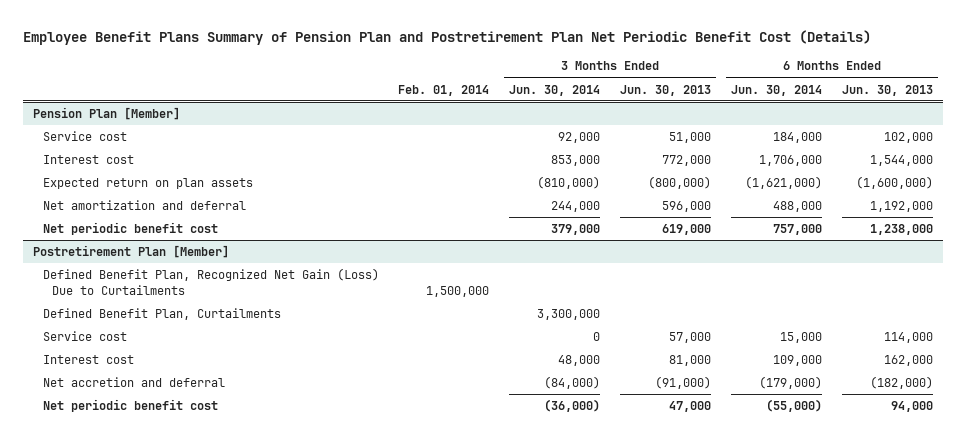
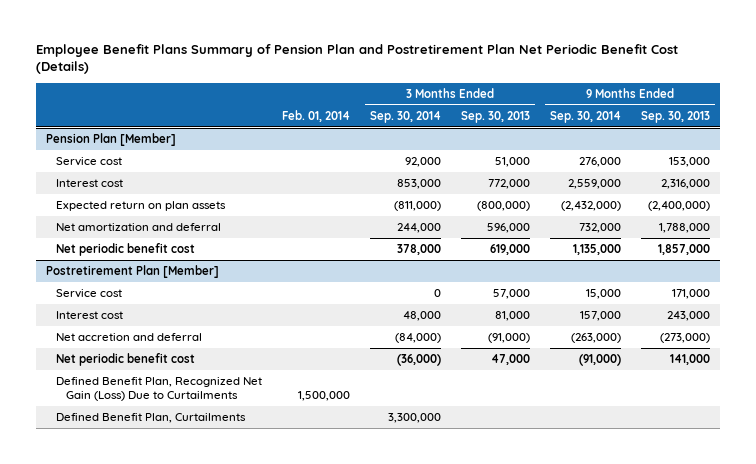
- | Feb. 01, 2014 | 3 Months Ended Jun. 30, 2014 | 3 Months Ended Jun. 30, 2013 | 6 Months Ended Jun. 30, 2014 | 6 Months Ended Jun. 30, 2013
+ | Feb. 01, 2014 | 3 Months Ended Sep. 30, 2014 | 3 Months Ended Sep. 30, 2013 | 9 Months Ended Sep. 30, 2014 | 9 Months Ended Sep. 30, 2013
@ Postretirement Plan [Member]
moved down: Defined Benefit Plan, Recognized Net Gain (Loss) Due to Curtailments | 1,500,000 | | | |
moved down: Defined Benefit Plan, Curtailments | | 3,300,000 | | |

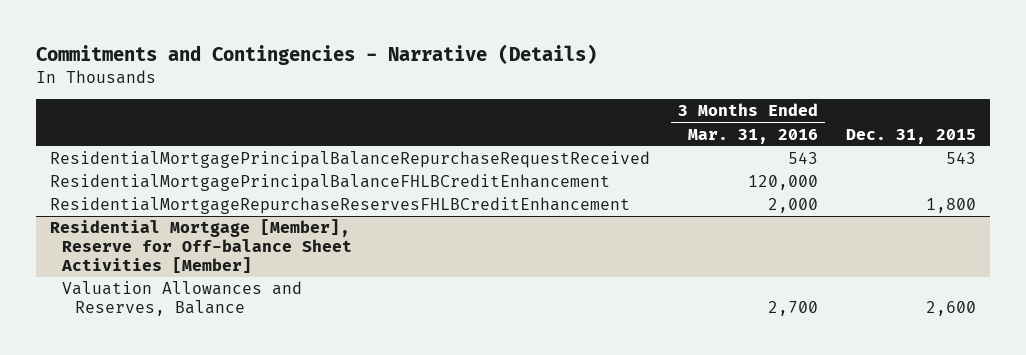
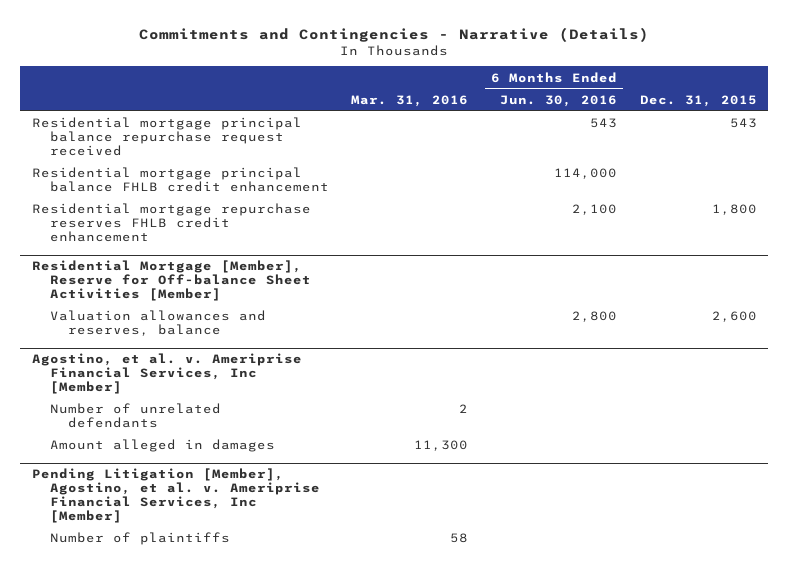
- | 3 Months Ended Mar. 31, 2016 | Dec. 31, 2015
+ | Mar. 31, 2016 | 6 Months Ended Jun. 30, 2016 | Dec. 31, 2015
- ResidentialMortgagePrincipalBalanceRepurchaseRequestReceived | 543 | 543
- ResidentialMortgagePrincipalBalanceFHLBCreditEnhancement | 120,000 |
- ResidentialMortgageRepurchaseReservesFHLBCreditEnhancement | 2,000 | 1,800
+ Residential mortgage principal balance repurchase request received | | 543 | 543
+ Residential mortgage principal balance FHLB credit enhancement | | 114,000 |
+ Residential mortgage repurchase reserves FHLB credit enhancement | | 2,100 | 1,800
@ Residential Mortgage [Member], Reserve for Off-balance Sheet Activities [Member]
- Valuation Allowances and Reserves, Balance | 2,700 | 2,600
+ Valuation allowances and reserves, balance | | 2,800 | 2,600
+ Agostino, et al. v. Ameriprise Financial Services, Inc [Member]
+ Number of unrelated defendants | 2 | |
+ Amount alleged in damages | 11,300 | |
+ Pending Litigation [Member], Agostino, et al. v. Ameriprise Financial Services, Inc [Member]
+ Number of plaintiffs | 58 | |

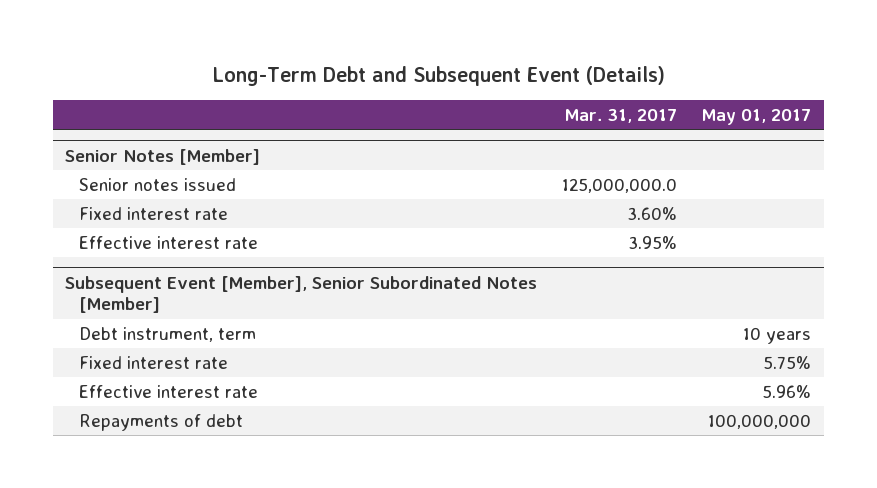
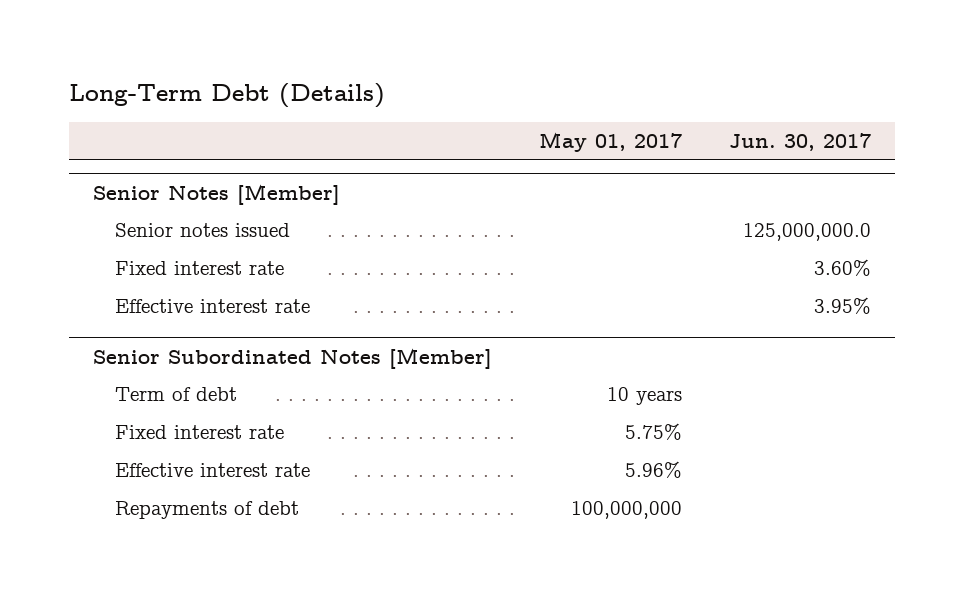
- Long-Term Debt and Subsequent Event (Details)
+ Long-Term Debt (Details)
- | Mar. 31, 2017 | May 01, 2017
+ | May 01, 2017 | Jun. 30, 2017
- Subsequent Event [Member], Senior Subordinated Notes [Member]
- Debt instrument, term | | 10 years
+ Senior Subordinated Notes [Member]
+ Term of debt | 10 years |

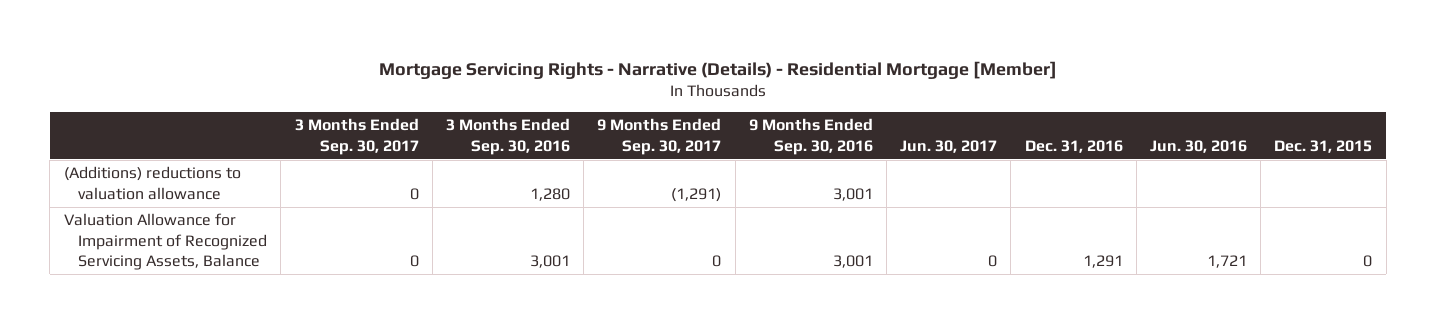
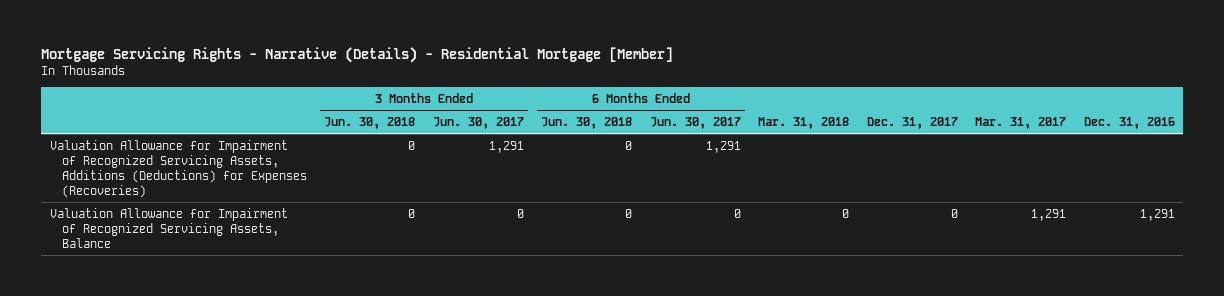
- | 3 Months Ended Sep. 30, 2017 | 3 Months Ended Sep. 30, 2016 | 9 Months Ended Sep. 30, 2017 | 9 Months Ended Sep. 30, 2016 | Jun. 30, 2017 | Dec. 31, 2016 | Jun. 30, 2016 | Dec. 31, 2015
+ | 3 Months Ended Jun. 30, 2018 | 3 Months Ended Jun. 30, 2017 | 6 Months Ended Jun. 30, 2018 | 6 Months Ended Jun. 30, 2017 | Mar. 31, 2018 | Dec. 31, 2017 | Mar. 31, 2017 | Dec. 31, 2016
- (Additions) reductions to valuation allowance | 0 | 1,280 | (1,291) | 3,001 | | | |
+ Valuation Allowance for Impairment of Recognized Servicing Assets, Additions (Deductions) for Expenses (Recoveries) | 0 | 1,291 | 0 | 1,291 | | | |

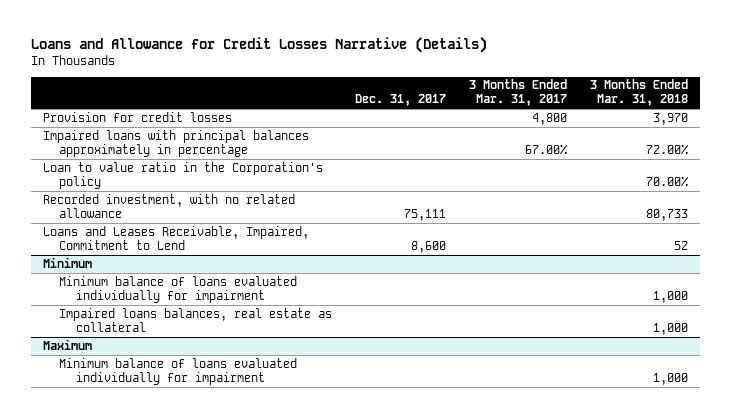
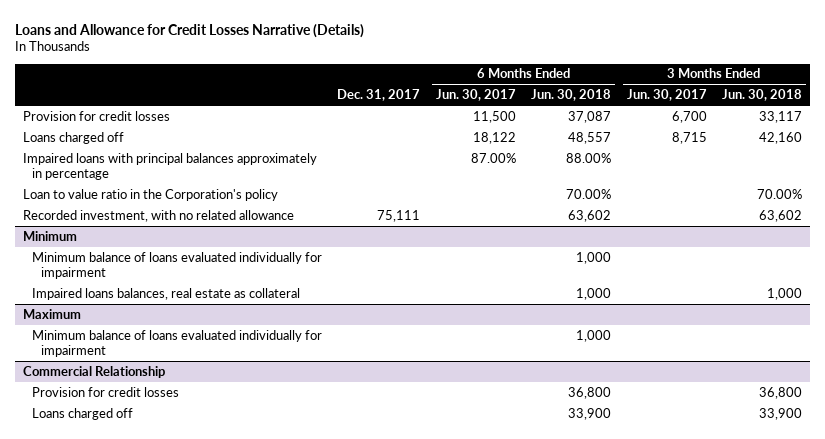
- | Dec. 31, 2017 | 3 Months Ended Mar. 31, 2017 | 3 Months Ended Mar. 31, 2018
+ | Dec. 31, 2017 | 6 Months Ended Jun. 30, 2017 | 6 Months Ended Jun. 30, 2018 | 3 Months Ended Jun. 30, 2017 | 3 Months Ended Jun. 30, 2018
+ Loans charged off | | 18,122 | 48,557 | 8,715 | 42,160
- Loans and Leases Receivable, Impaired, Commitment to Lend | 8,600 | | 52
+ Commercial Relationship
+ Provision for credit losses | | | 36,800 | | 36,800
+ Loans charged off | | | 33,900 | | 33,900

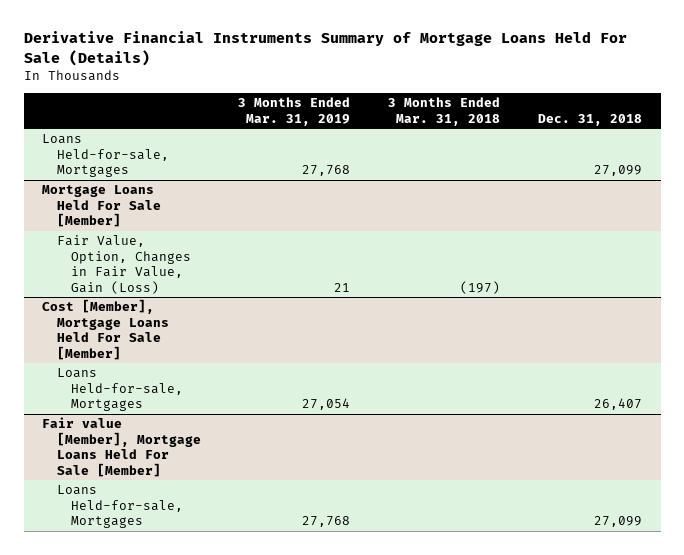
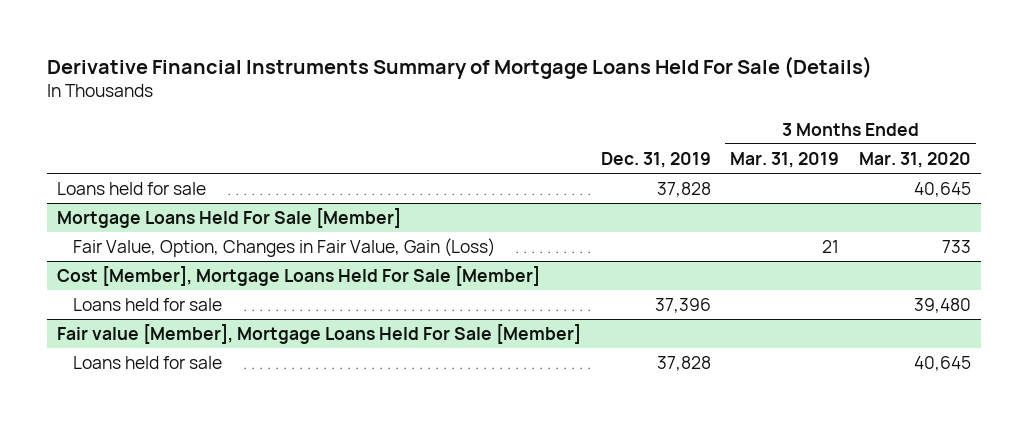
- | 3 Months Ended Mar. 31, 2019 | 3 Months Ended Mar. 31, 2018 | Dec. 31, 2018
+ | Dec. 31, 2019 | 3 Months Ended Mar. 31, 2019 | 3 Months Ended Mar. 31, 2020
- Loans Held-for-sale, Mortgages | 27,768 | | 27,099
+ Loans held for sale | 37,828 | | 40,645
@ Cost [Member], Mortgage Loans Held For Sale [Member]
- Loans Held-for-sale, Mortgages | 27,054 | | 26,407
+ Loans held for sale | 37,396 | | 39,480
@ Fair value [Member], Mortgage Loans Held For Sale [Member]
- Loans Held-for-sale, Mortgages | 27,768 | | 27,099
+ Loans held for sale | 37,828 | | 40,645

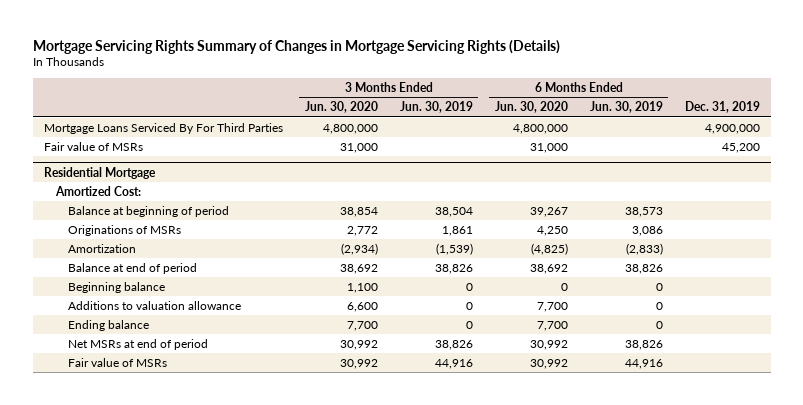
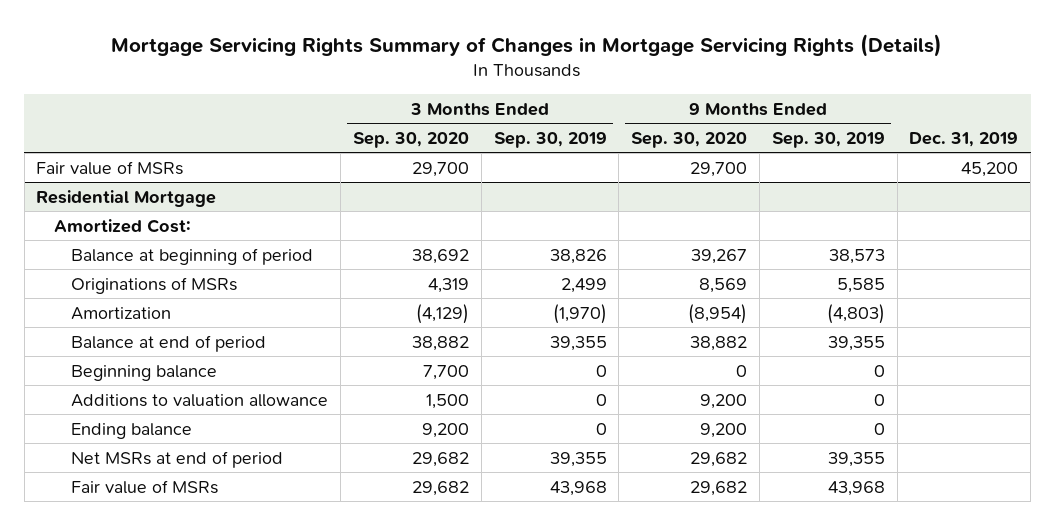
- | 3 Months Ended Jun. 30, 2020 | 3 Months Ended Jun. 30, 2019 | 6 Months Ended Jun. 30, 2020 | 6 Months Ended Jun. 30, 2019 | Dec. 31, 2019
+ | 3 Months Ended Sep. 30, 2020 | 3 Months Ended Sep. 30, 2019 | 9 Months Ended Sep. 30, 2020 | 9 Months Ended Sep. 30, 2019 | Dec. 31, 2019
- Mortgage Loans Serviced By For Third Parties | 4,800,000 | | 4,800,000 | | 4,900,000

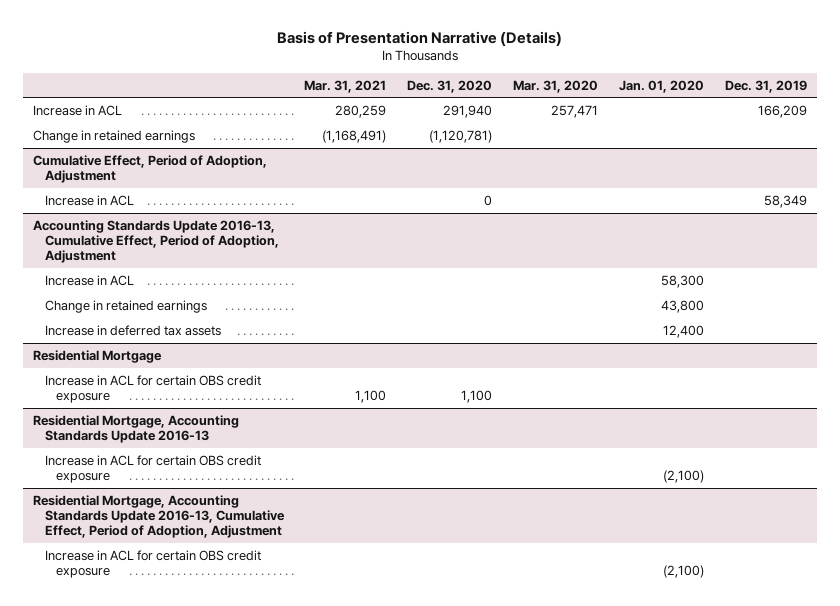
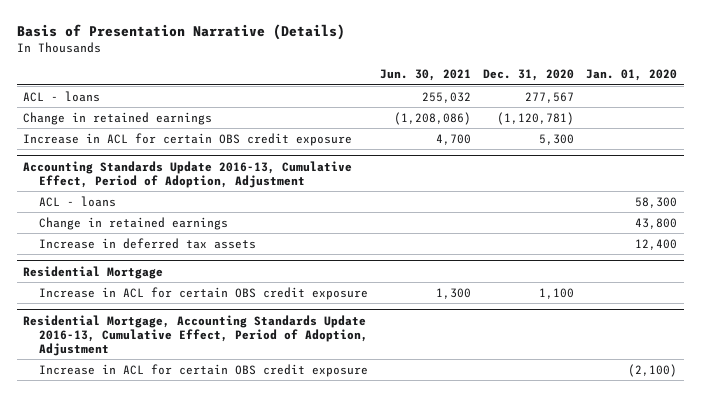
- | Mar. 31, 2021 | Dec. 31, 2020 | Mar. 31, 2020 | Jan. 01, 2020 | Dec. 31, 2019
+ | Jun. 30, 2021 | Dec. 31, 2020 | Jan. 01, 2020
- Increase in ACL | 280,259 | 291,940 | 257,471 | | 166,209
+ ACL - loans | 255,032 | 277,567 |
- Cumulative Effect, Period of Adoption, Adjustment
- Increase in ACL | | 0 | | | 58,349
+ Increase in ACL for certain OBS credit exposure | 4,700 | 5,300 |
@ Accounting Standards Update 2016-13, Cumulative Effect, Period of Adoption, Adjustment
- Increase in ACL | | | | 58,300 |
+ ACL - loans | | | 58,300
- Residential Mortgage, Accounting Standards Update 2016-13
- Increase in ACL for certain OBS credit exposure | | | | (2,100) |

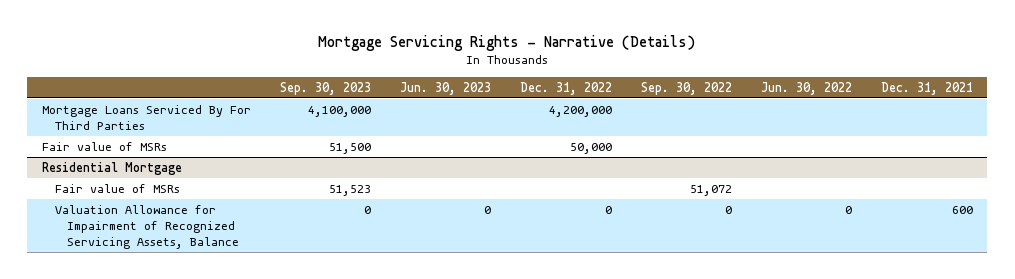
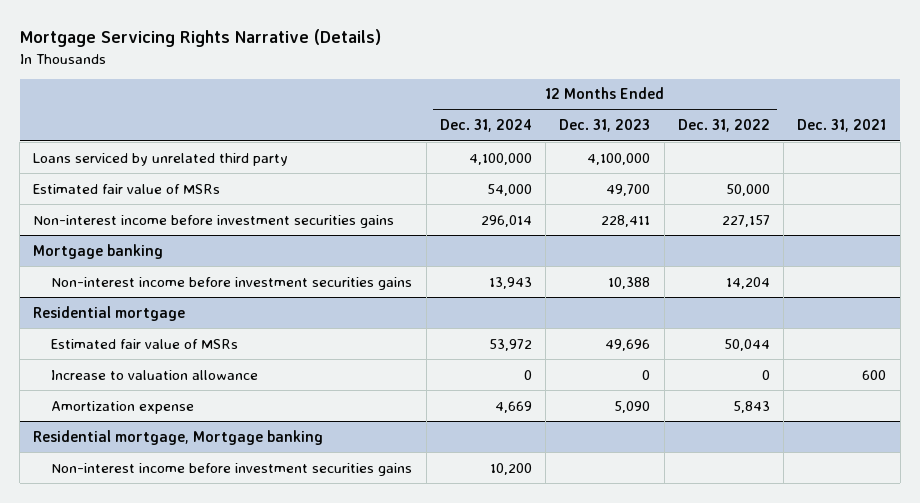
- Mortgage Servicing Rights - Narrative (Details)
+ Mortgage Servicing Rights Narrative (Details)
- | Sep. 30, 2023 | Jun. 30, 2023 | Dec. 31, 2022 | Sep. 30, 2022 | Jun. 30, 2022 | Dec. 31, 2021
+ | 12 Months Ended Dec. 31, 2024 | 12 Months Ended Dec. 31, 2023 | 12 Months Ended Dec. 31, 2022 | Dec. 31, 2021
- Mortgage Loans Serviced By For Third Parties | 4,100,000 | | 4,200,000 | | |
- Fair value of MSRs | 51,500 | | 50,000 | | |
- Residential Mortgage
- Fair value of MSRs | 51,523 | | | 51,072 | |
- Valuation Allowance for Impairment of Recognized Servicing Assets, Balance | 0 | 0 | 0 | 0 | 0 | 600
+ Loans serviced by unrelated third party | 4,100,000 | 4,100,000 | |
+ Estimated fair value of MSRs | 54,000 | 49,700 | 50,000 |
+ Non-interest income before investment securities gains | 296,014 | 228,411 | 227,157 |
+ Mortgage banking
+ Non-interest income before investment securities gains | 13,943 | 10,388 | 14,204 |
+ Residential mortgage
+ Estimated fair value of MSRs | 53,972 | 49,696 | 50,044 |
+ Increase to valuation allowance | 0 | 0 | 0 | 600
+ Amortization expense | 4,669 | 5,090 | 5,843 |
+ Residential mortgage, Mortgage banking
+ Non-interest income before investment securities gains | 10,200 | | |

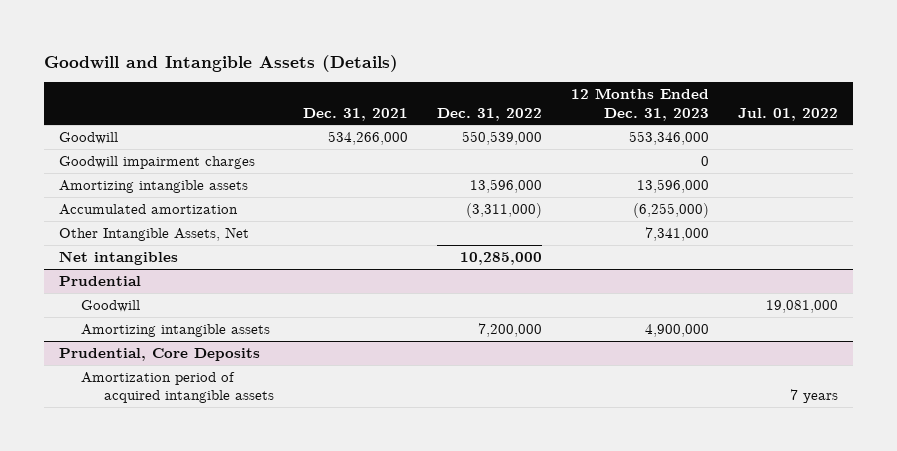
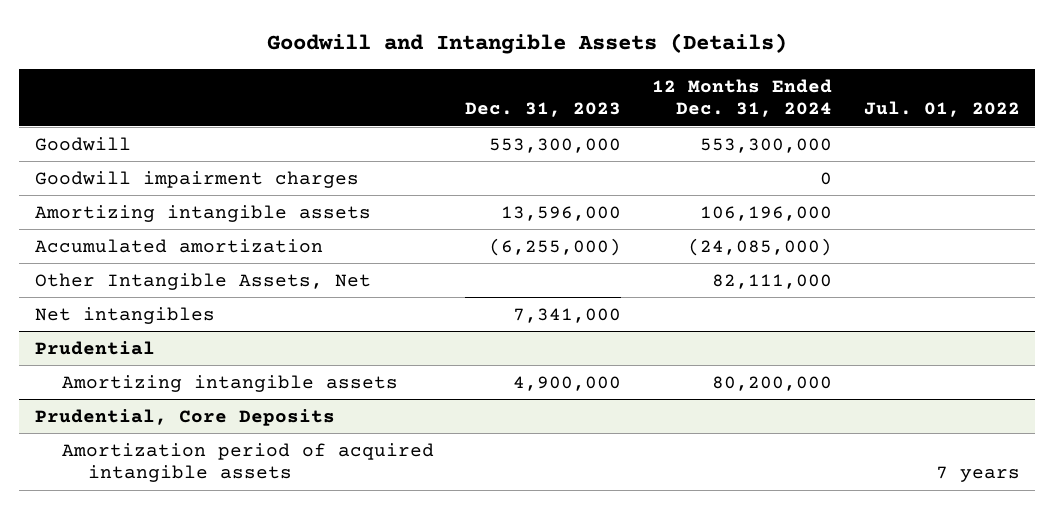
- | Dec. 31, 2021 | Dec. 31, 2022 | 12 Months Ended Dec. 31, 2023 | Jul. 01, 2022
+ | Dec. 31, 2023 | 12 Months Ended Dec. 31, 2024 | Jul. 01, 2022
@ Prudential
- Goodwill | | | | 19,081,000

